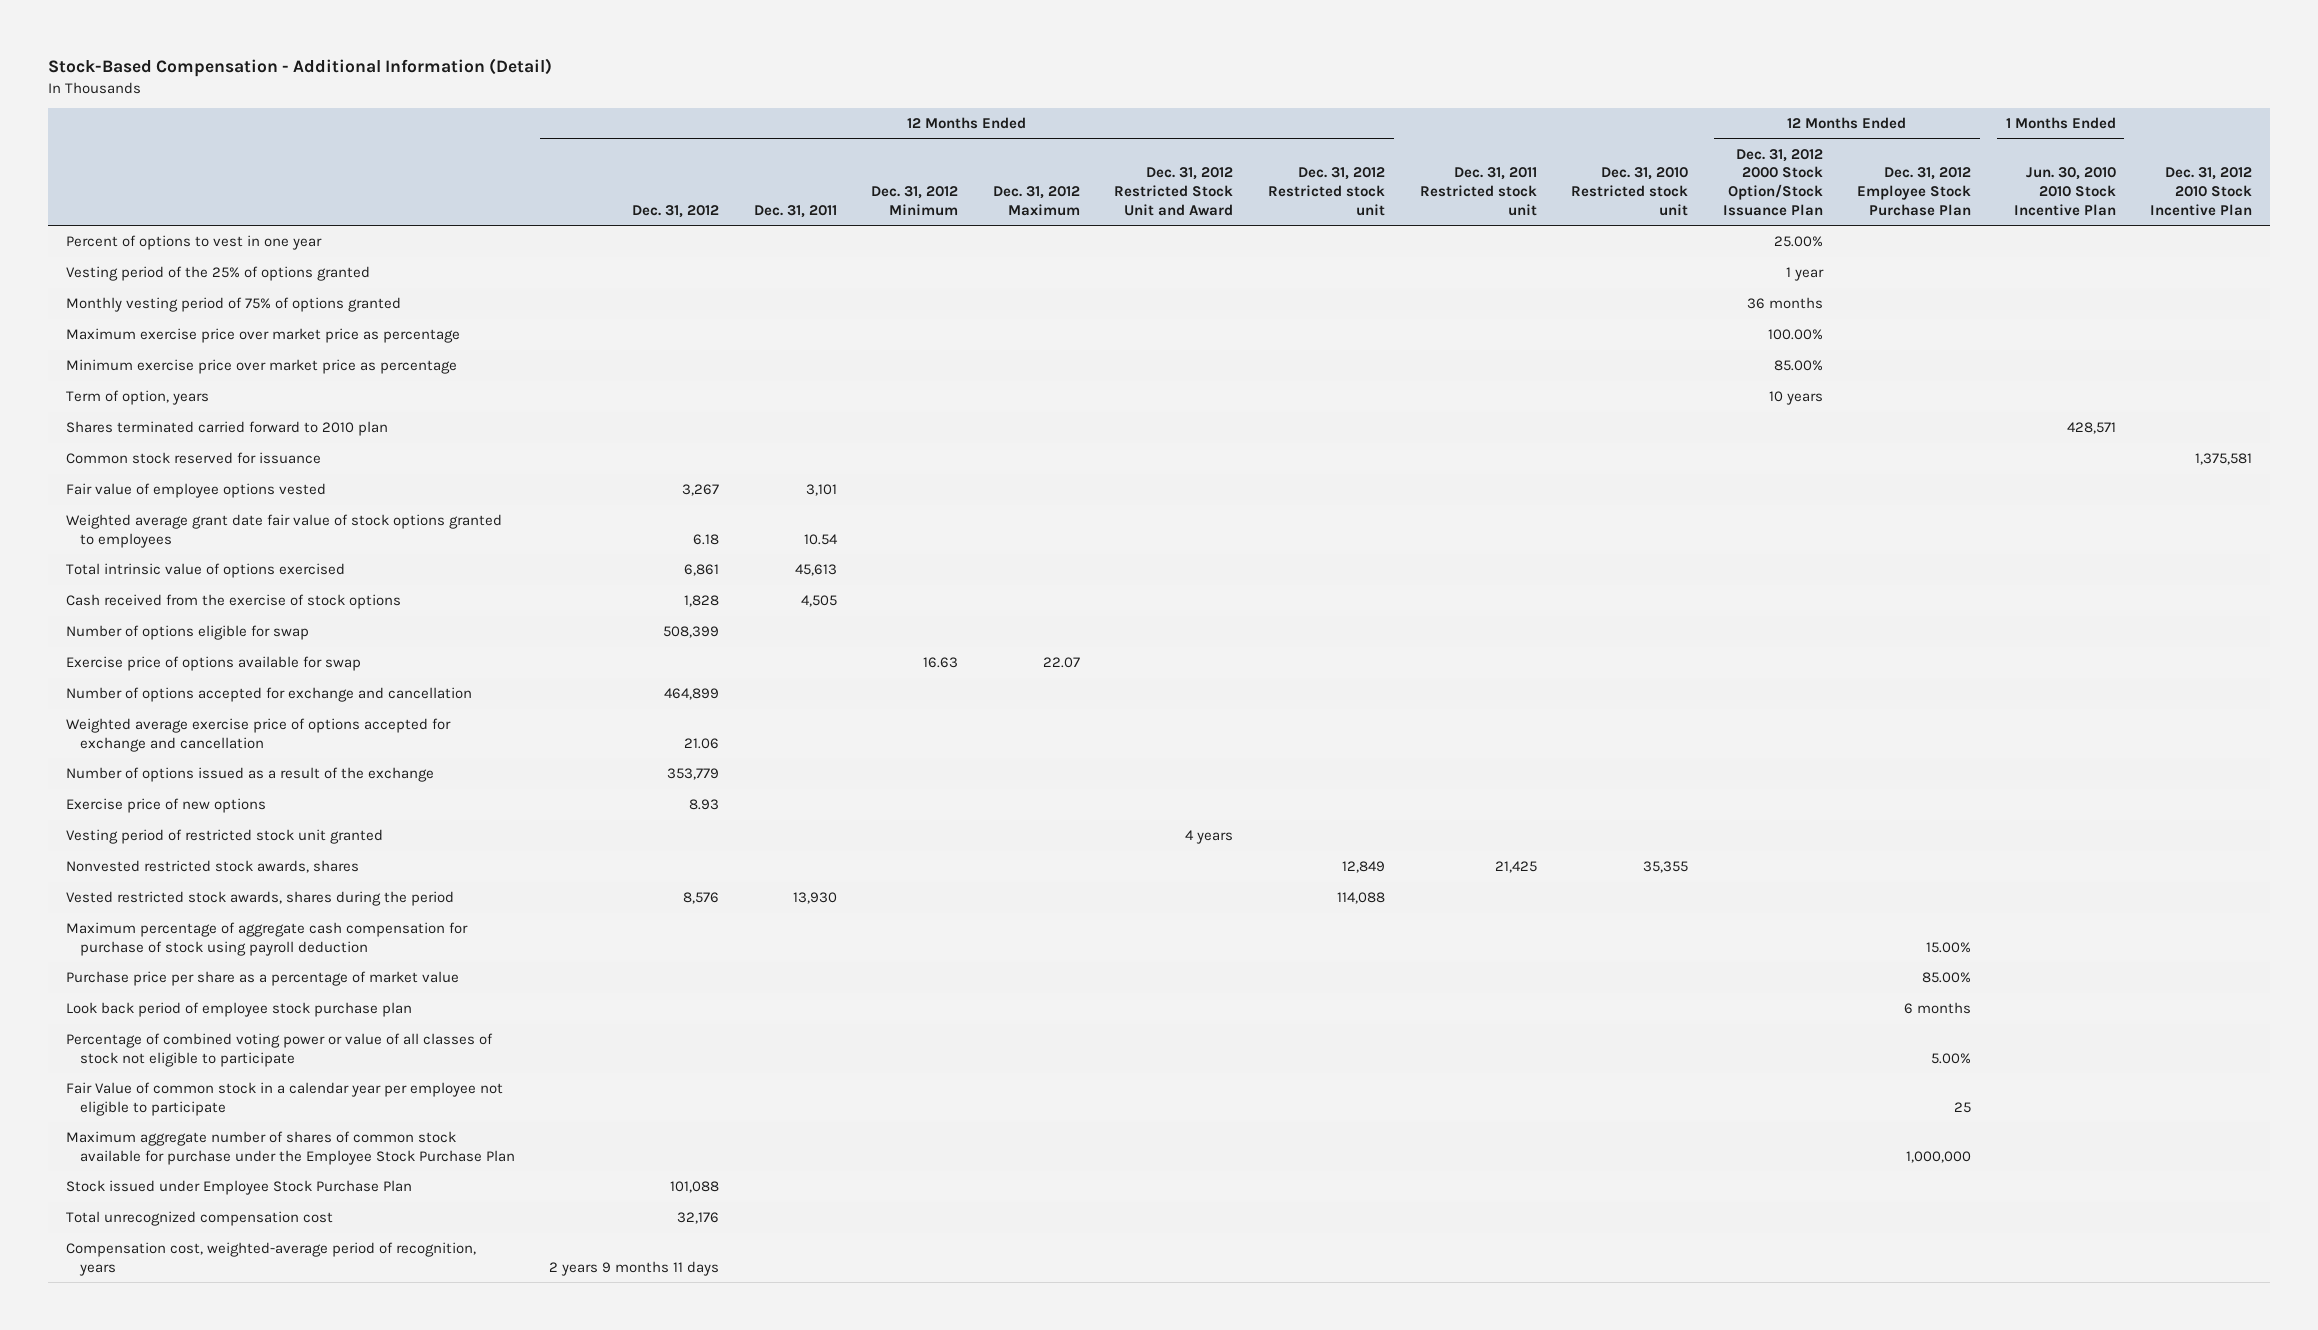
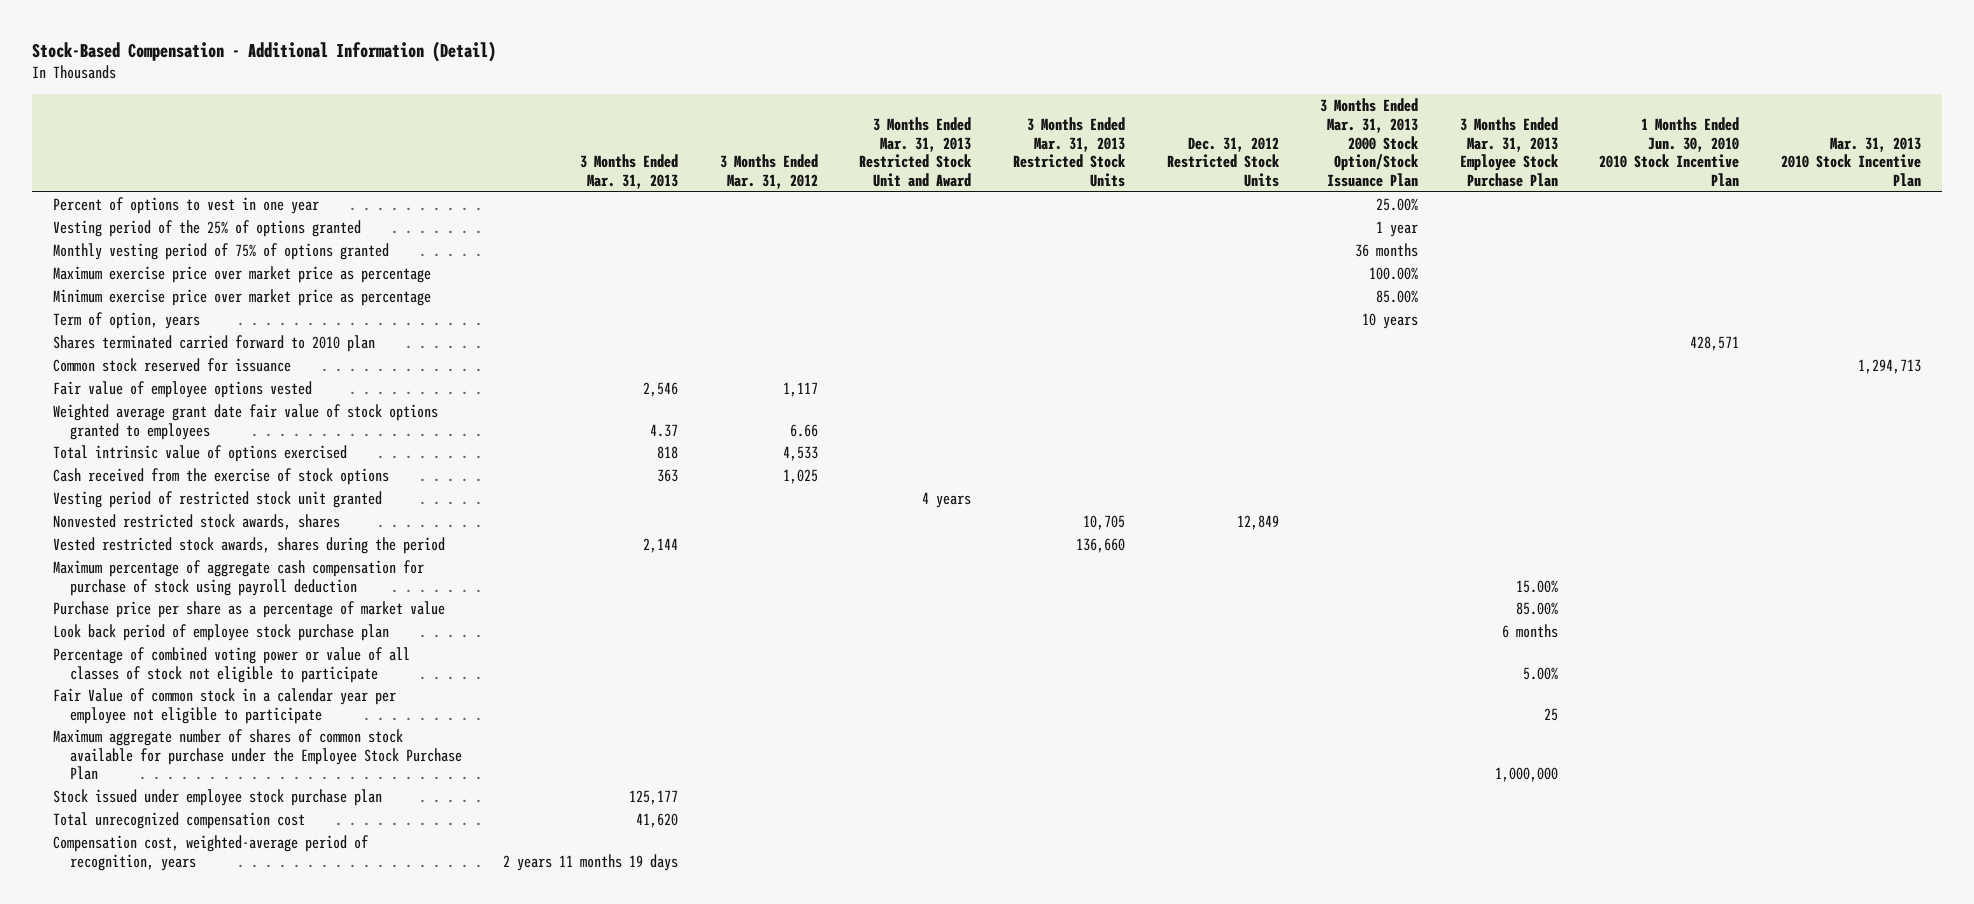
- | 12 Months Ended Dec. 31, 2012 | 12 Months Ended Dec. 31, 2011 | 12 Months Ended Dec. 31, 2012 Minimum | 12 Months Ended Dec. 31, 2012 Maximum | 12 Months Ended Dec. 31, 2012 Restricted Stock Unit and Award | 12 Months Ended Dec. 31, 2012 Restricted stock unit | Dec. 31, 2011 Restricted stock unit | Dec. 31, 2010 Restricted stock unit | 12 Months Ended Dec. 31, 2012 2000 Stock Option/Stock Issuance Plan | 12 Months Ended Dec. 31, 2012 Employee Stock Purchase Plan | 1 Months Ended Jun. 30, 2010 2010 Stock Incentive Plan | Dec. 31, 2012 2010 Stock Incentive Plan
+ | 3 Months Ended Mar. 31, 2013 | 3 Months Ended Mar. 31, 2012 | 3 Months Ended Mar. 31, 2013 Restricted Stock Unit and Award | 3 Months Ended Mar. 31, 2013 Restricted Stock Units | Dec. 31, 2012 Restricted Stock Units | 3 Months Ended Mar. 31, 2013 2000 Stock Option/Stock Issuance Plan | 3 Months Ended Mar. 31, 2013 Employee Stock Purchase Plan | 1 Months Ended Jun. 30, 2010 2010 Stock Incentive Plan | Mar. 31, 2013 2010 Stock Incentive Plan
- Number of options eligible for swap | 508,399 | | | | | | | | | | |
- Exercise price of options available for swap | | | 16.63 | 22.07 | | | | | | | |
- Number of options accepted for exchange and cancellation | 464,899 | | | | | | | | | | |
- Weighted average exercise price of options accepted for exchange and cancellation | 21.06 | | | | | | | | | | |
- Number of options issued as a result of the exchange | 353,779 | | | | | | | | | | |
- Exercise price of new options | 8.93 | | | | | | | | | | |
- Stock issued under Employee Stock Purchase Plan | 101,088 | | | | | | | | | | |
+ Stock issued under employee stock purchase plan | 125,177 | | | | | | | |

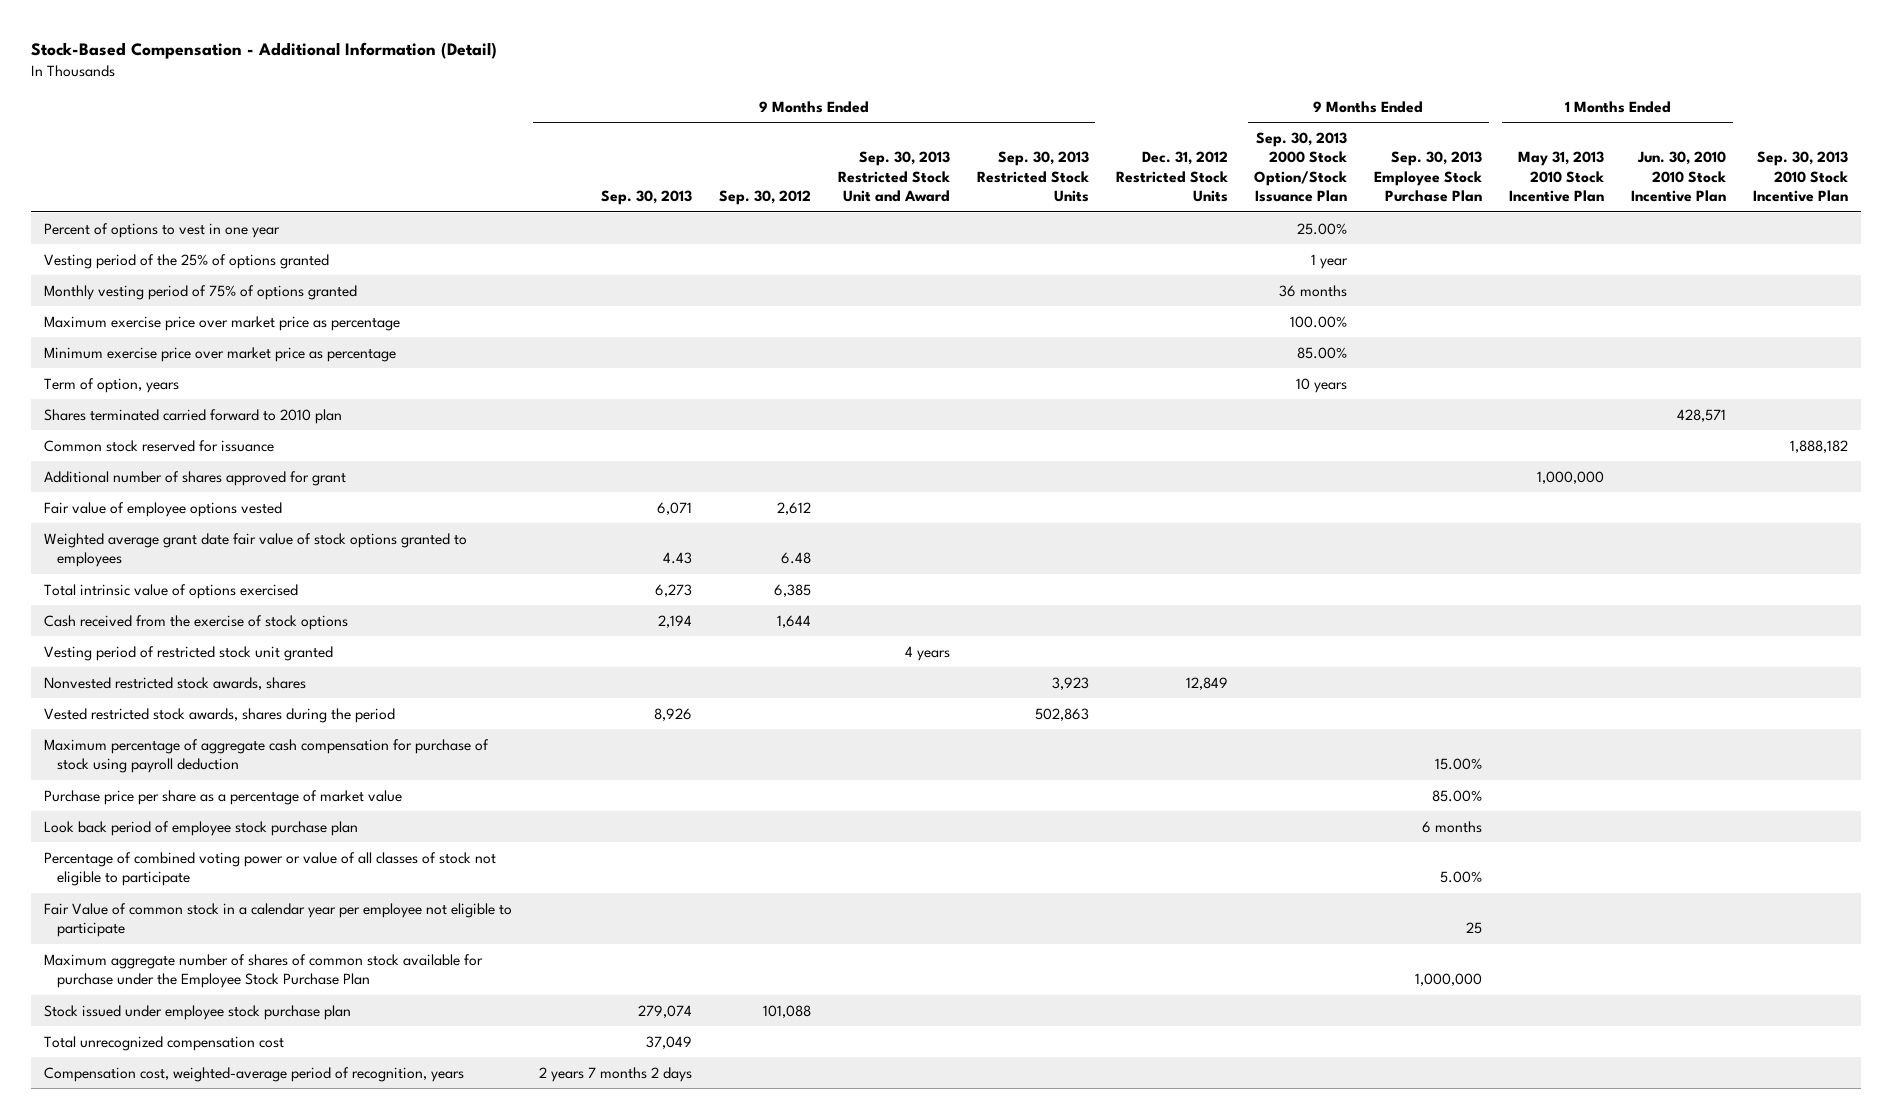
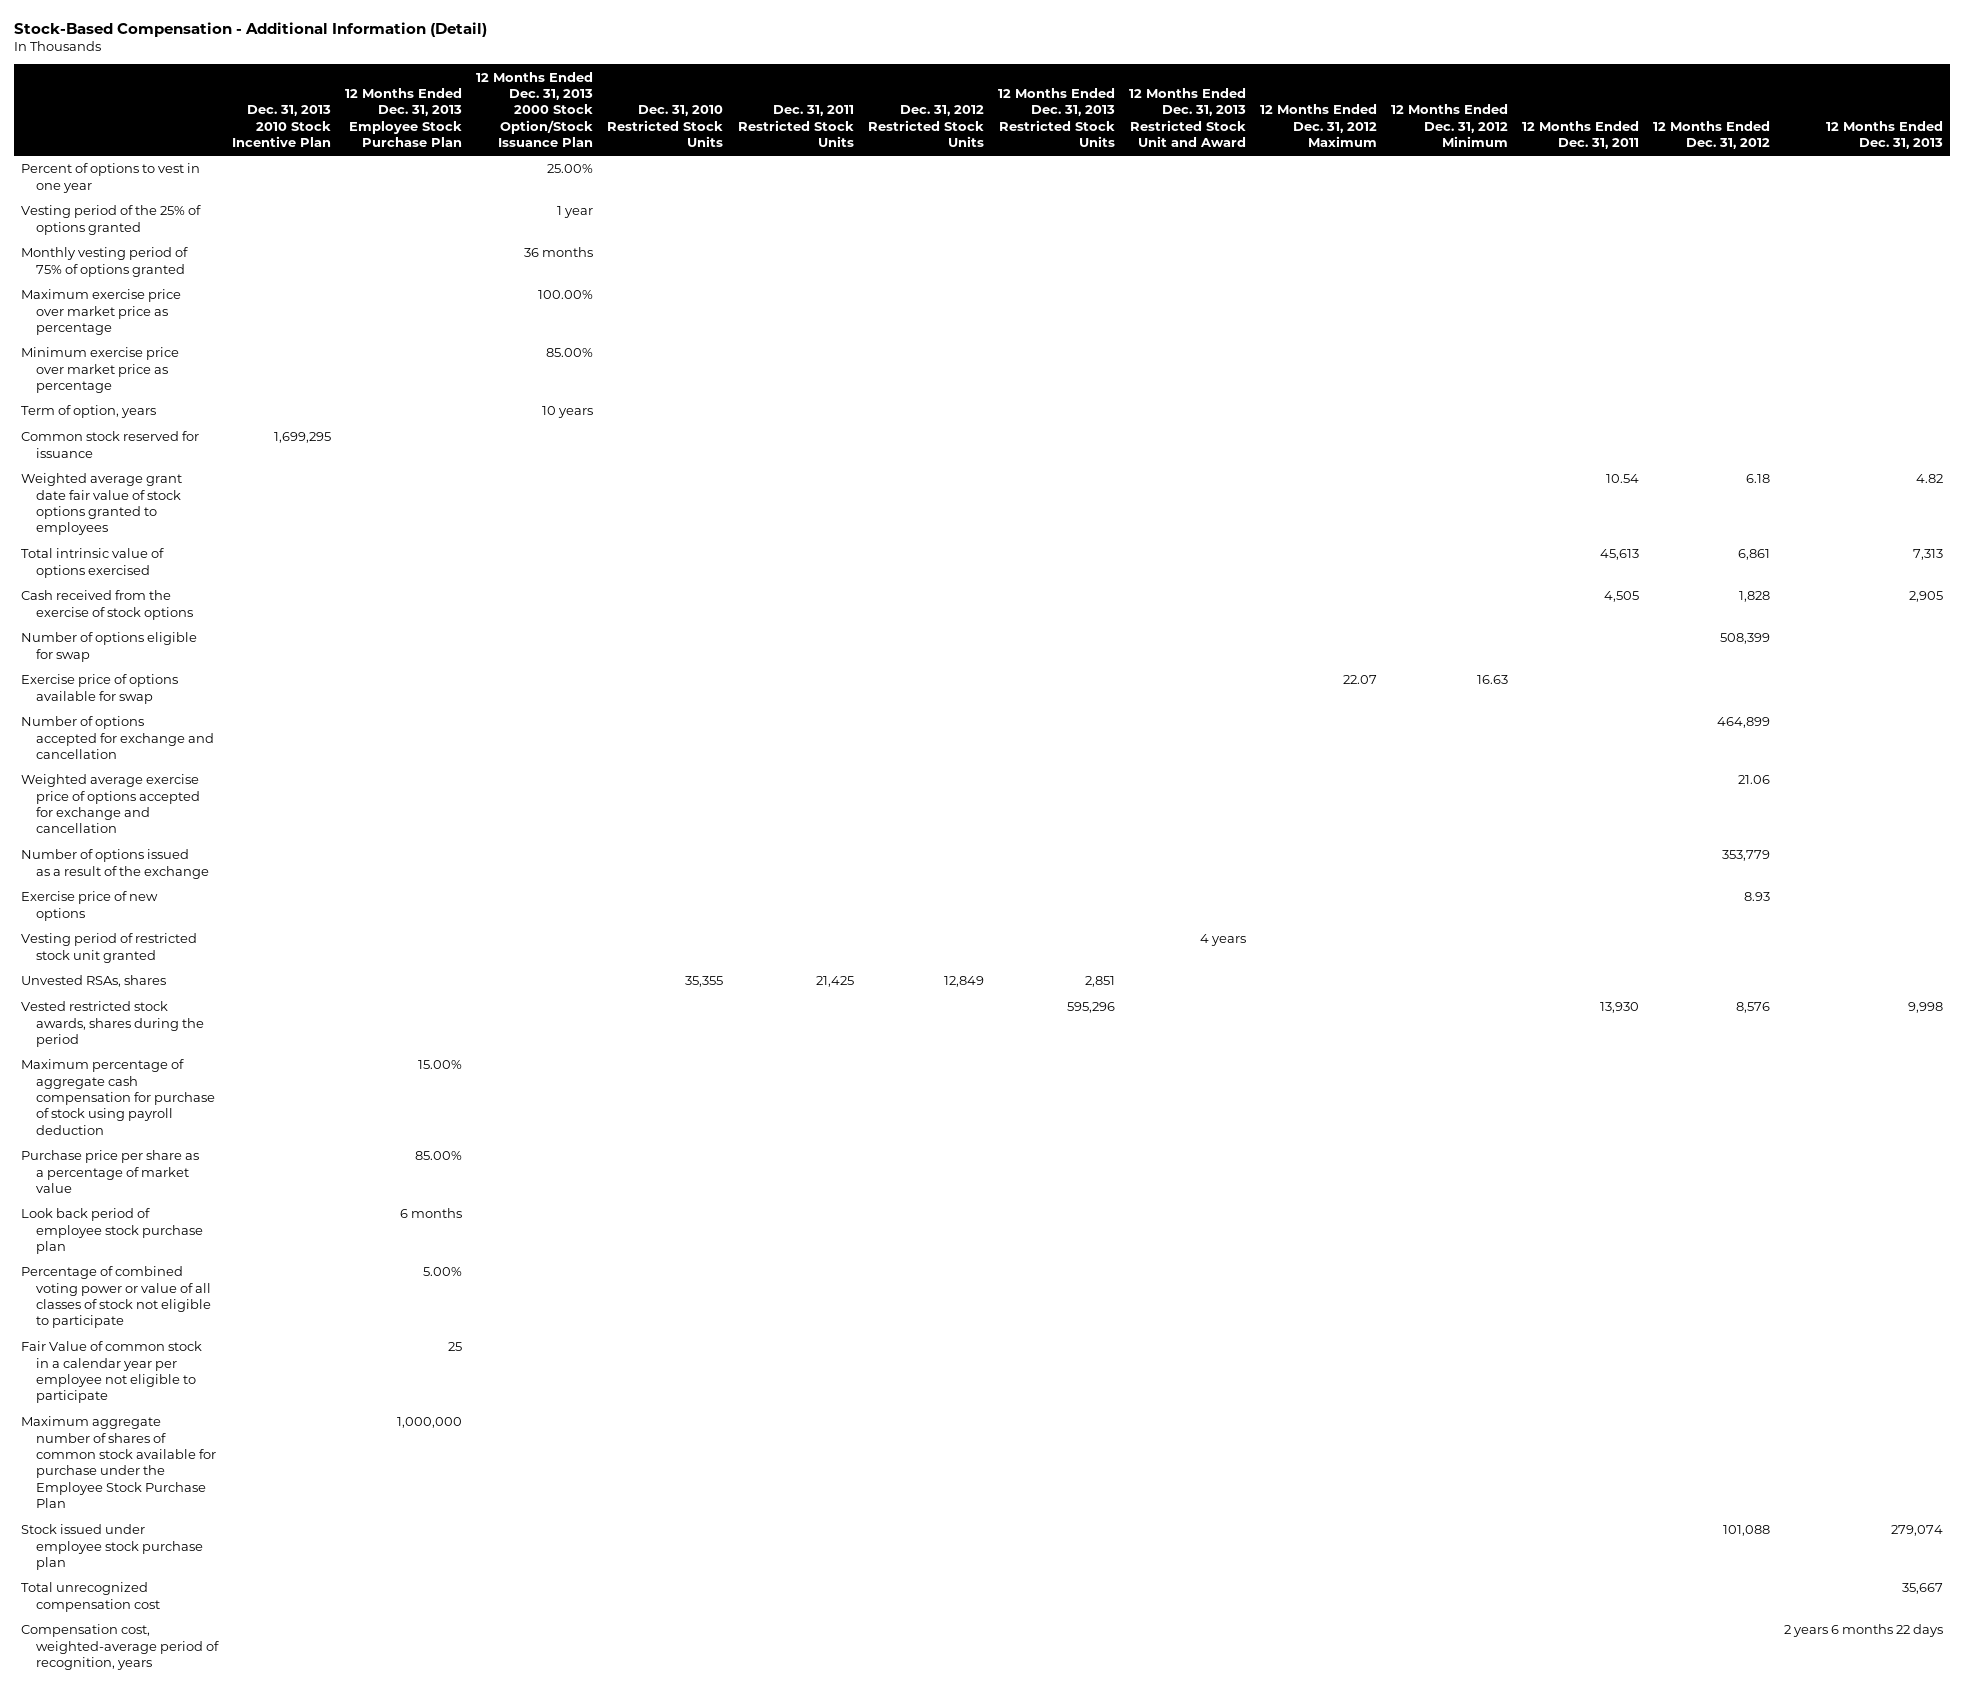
- | 9 Months Ended Sep. 30, 2013 | 9 Months Ended Sep. 30, 2012 | 9 Months Ended Sep. 30, 2013 Restricted Stock Unit and Award | 9 Months Ended Sep. 30, 2013 Restricted Stock Units | Dec. 31, 2012 Restricted Stock Units | 9 Months Ended Sep. 30, 2013 2000 Stock Option/Stock Issuance Plan | 9 Months Ended Sep. 30, 2013 Employee Stock Purchase Plan | 1 Months Ended May 31, 2013 2010 Stock Incentive Plan | 1 Months Ended Jun. 30, 2010 2010 Stock Incentive Plan | Sep. 30, 2013 2010 Stock Incentive Plan
+ | Dec. 31, 2013 2010 Stock Incentive Plan | 12 Months Ended Dec. 31, 2013 Employee Stock Purchase Plan | 12 Months Ended Dec. 31, 2013 2000 Stock Option/Stock Issuance Plan | Dec. 31, 2010 Restricted Stock Units | Dec. 31, 2011 Restricted Stock Units | Dec. 31, 2012 Restricted Stock Units | 12 Months Ended Dec. 31, 2013 Restricted Stock Units | 12 Months Ended Dec. 31, 2013 Restricted Stock Unit and Award | 12 Months Ended Dec. 31, 2012 Maximum | 12 Months Ended Dec. 31, 2012 Minimum | 12 Months Ended Dec. 31, 2011 | 12 Months Ended Dec. 31, 2012 | 12 Months Ended Dec. 31, 2013
- Shares terminated carried forward to 2010 plan | | | | | | | | | 428,571 |
- Additional number of shares approved for grant | | | | | | | | 1,000,000 | |
- Fair value of employee options vested | 6,071 | 2,612 | | | | | | | |
+ Number of options eligible for swap | | | | | | | | | | | | 508,399 |
+ Exercise price of options available for swap | | | | | | | | | 22.07 | 16.63 | | |
+ Number of options accepted for exchange and cancellation | | | | | | | | | | | | 464,899 |
+ Weighted average exercise price of options accepted for exchange and cancellation | | | | | | | | | | | | 21.06 |
+ Number of options issued as a result of the exchange | | | | | | | | | | | | 353,779 |
+ Exercise price of new options | | | | | | | | | | | | 8.93 |
- Nonvested restricted stock awards, shares | | | | 3,923 | 12,849 | | | | |
+ Unvested RSAs, shares | | | | 35,355 | 21,425 | 12,849 | 2,851 | | | | | |

